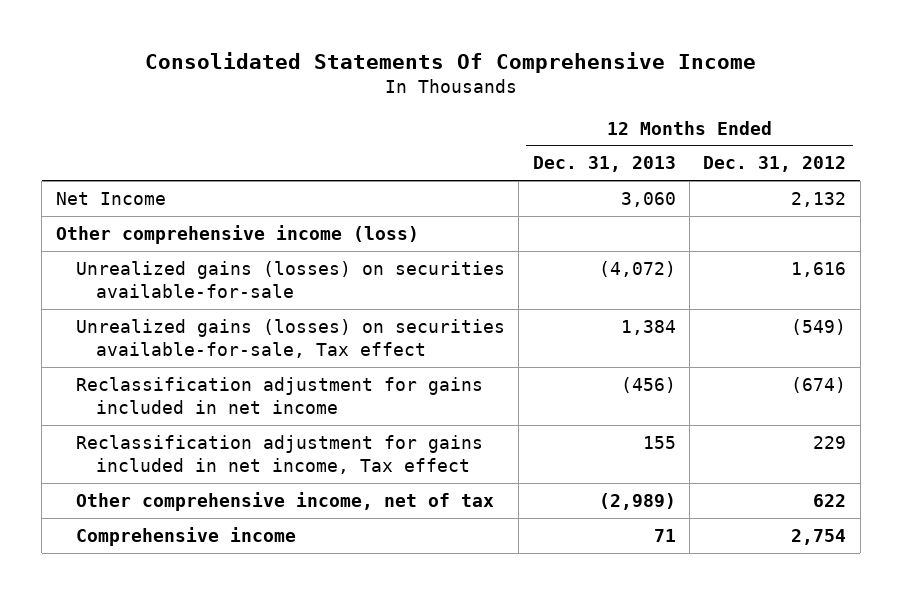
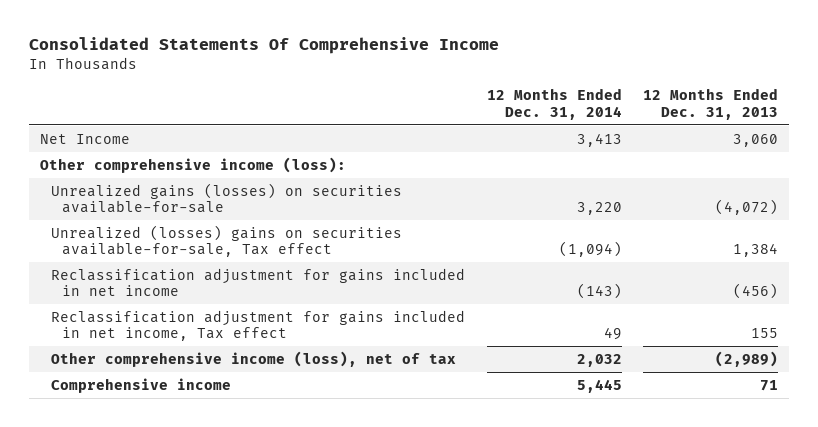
- | 12 Months Ended Dec. 31, 2013 | 12 Months Ended Dec. 31, 2012
+ | 12 Months Ended Dec. 31, 2014 | 12 Months Ended Dec. 31, 2013
- Other comprehensive income (loss)
+ Other comprehensive income (loss):
- Unrealized gains (losses) on securities available-for-sale, Tax effect | 1,384 | (549)
+ Unrealized (losses) gains on securities available-for-sale, Tax effect | (1,094) | 1,384
- Other comprehensive income, net of tax | (2,989) | 622
+ Other comprehensive income (loss), net of tax | 2,032 | (2,989)

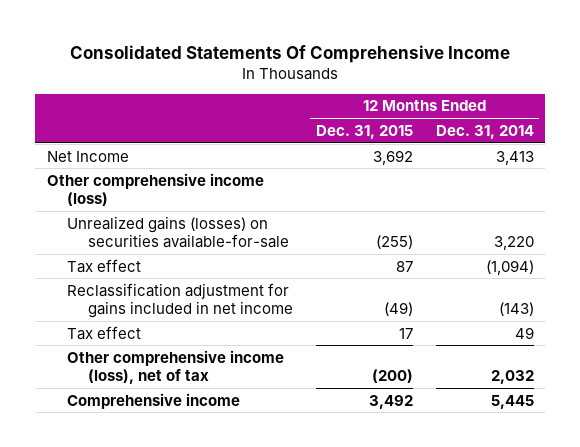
- | 12 Months Ended Dec. 31, 2014 | 12 Months Ended Dec. 31, 2013
+ | 12 Months Ended Dec. 31, 2015 | 12 Months Ended Dec. 31, 2014
- Other comprehensive income (loss):
+ Other comprehensive income (loss)
- Unrealized (losses) gains on securities available-for-sale, Tax effect | (1,094) | 1,384
+ Tax effect | 87 | (1,094)
- Reclassification adjustment for gains included in net income, Tax effect | 49 | 155
+ Tax effect | 17 | 49

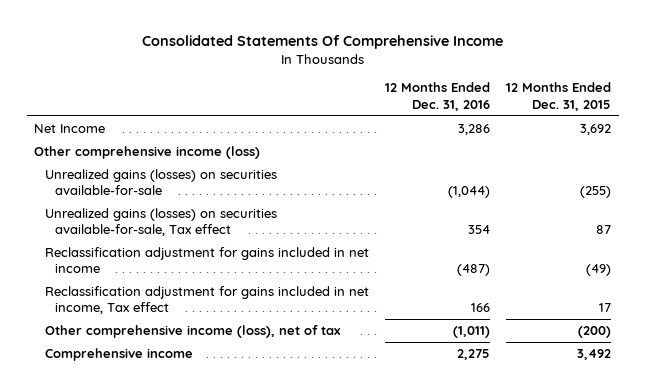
- | 12 Months Ended Dec. 31, 2015 | 12 Months Ended Dec. 31, 2014
+ | 12 Months Ended Dec. 31, 2016 | 12 Months Ended Dec. 31, 2015
- Tax effect | 87 | (1,094)
+ Unrealized gains (losses) on securities available-for-sale, Tax effect | 354 | 87
- Tax effect | 17 | 49
+ Reclassification adjustment for gains included in net income, Tax effect | 166 | 17

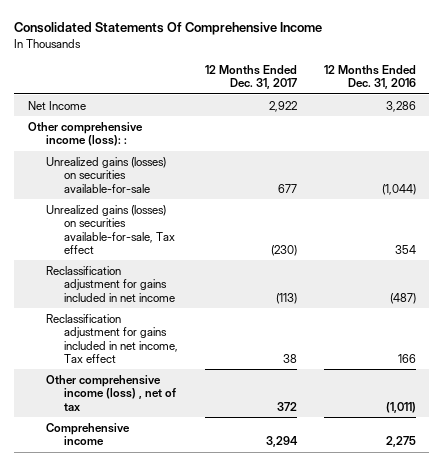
- | 12 Months Ended Dec. 31, 2016 | 12 Months Ended Dec. 31, 2015
+ | 12 Months Ended Dec. 31, 2017 | 12 Months Ended Dec. 31, 2016
- Other comprehensive income (loss)
+ Other comprehensive income (loss): :
- Other comprehensive income (loss), net of tax | (1,011) | (200)
+ Other comprehensive income (loss) , net of tax | 372 | (1,011)

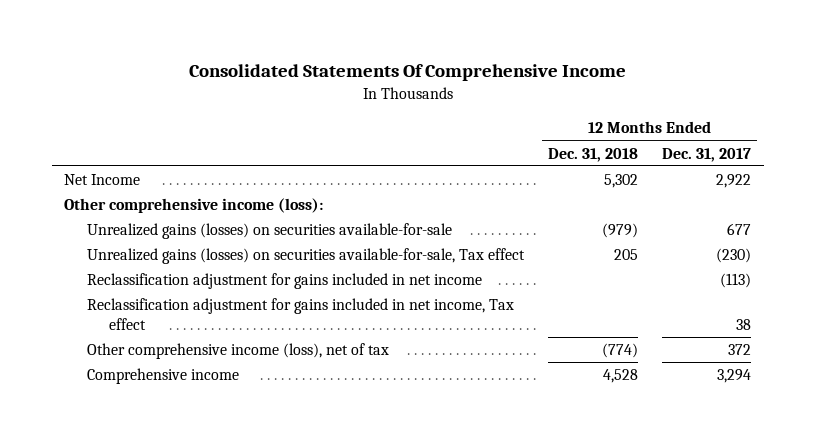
- | 12 Months Ended Dec. 31, 2017 | 12 Months Ended Dec. 31, 2016
+ | 12 Months Ended Dec. 31, 2018 | 12 Months Ended Dec. 31, 2017
- Other comprehensive income (loss): :
+ Other comprehensive income (loss):
- Other comprehensive income (loss) , net of tax | 372 | (1,011)
+ Other comprehensive income (loss), net of tax | (774) | 372

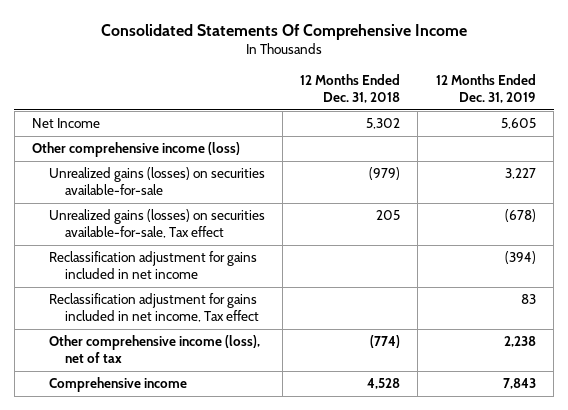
- | 12 Months Ended Dec. 31, 2018 | 12 Months Ended Dec. 31, 2017
+ | 12 Months Ended Dec. 31, 2018 | 12 Months Ended Dec. 31, 2019
- Other comprehensive income (loss):
+ Other comprehensive income (loss)

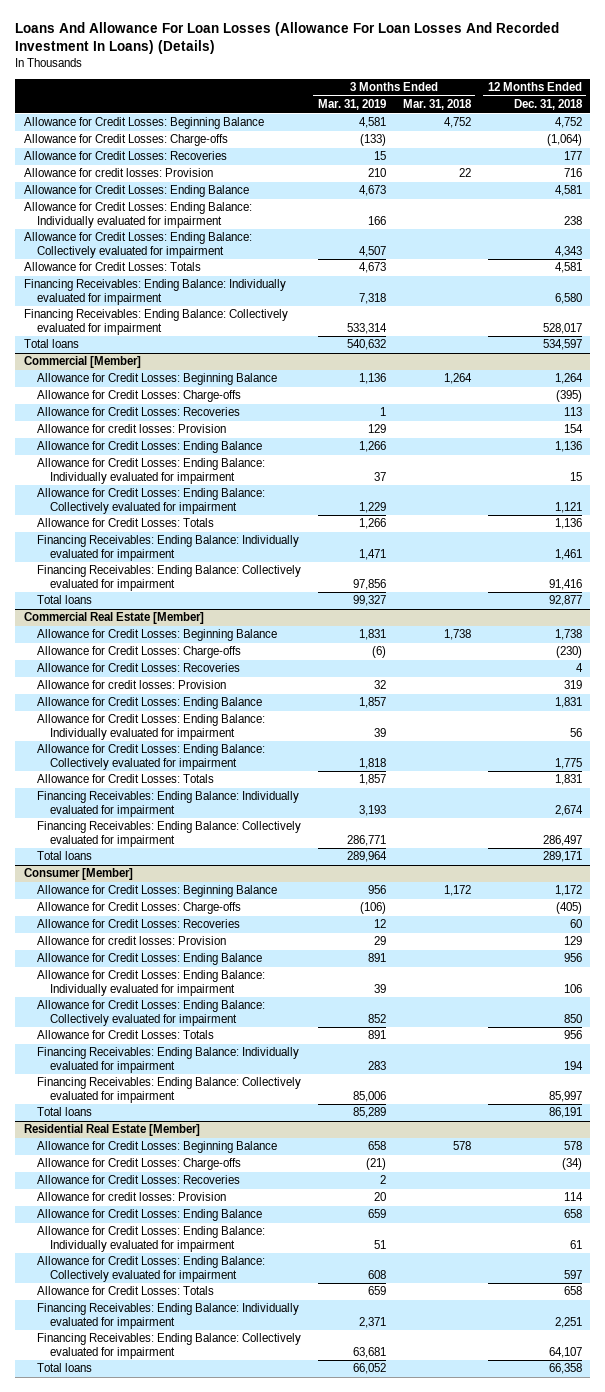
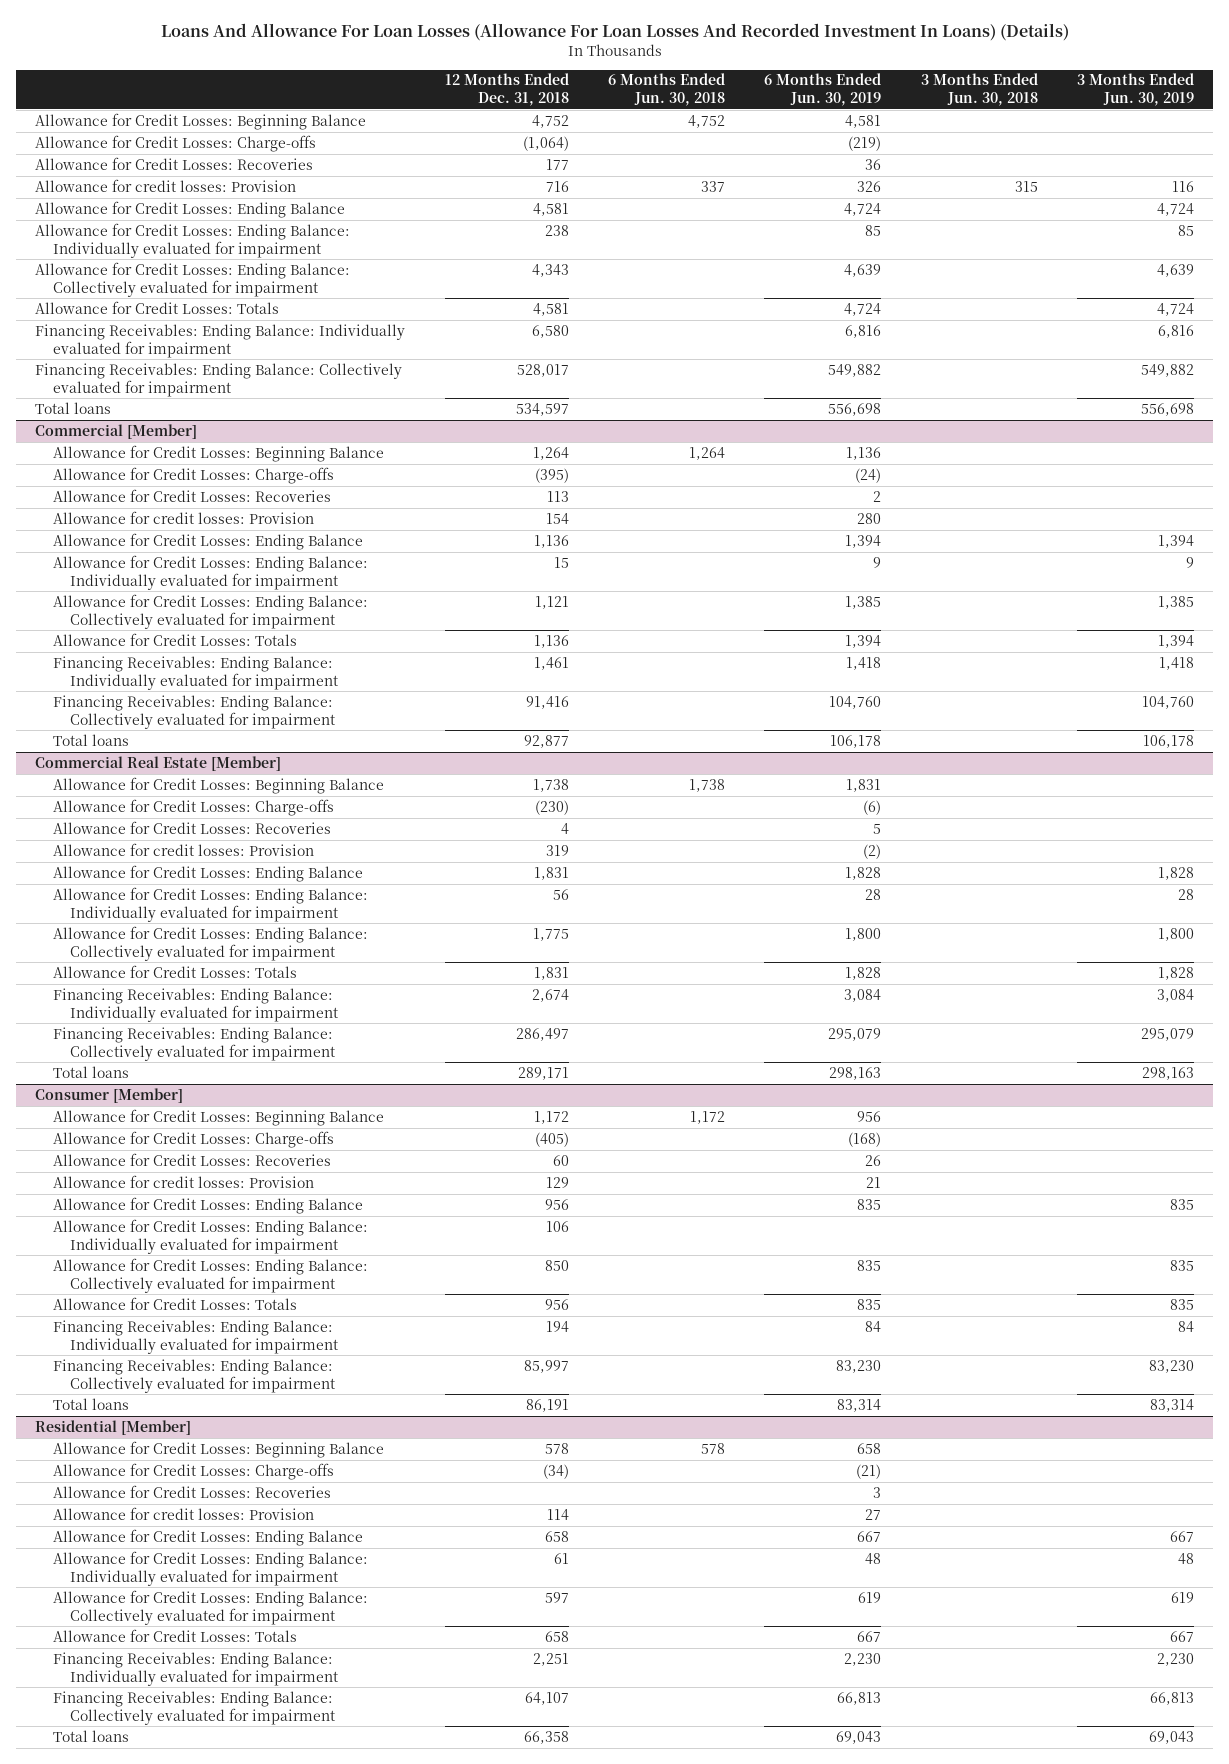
- | 3 Months Ended Mar. 31, 2019 | 3 Months Ended Mar. 31, 2018 | 12 Months Ended Dec. 31, 2018
+ | 12 Months Ended Dec. 31, 2018 | 6 Months Ended Jun. 30, 2018 | 6 Months Ended Jun. 30, 2019 | 3 Months Ended Jun. 30, 2018 | 3 Months Ended Jun. 30, 2019
- Residential Real Estate [Member]
+ Residential [Member]

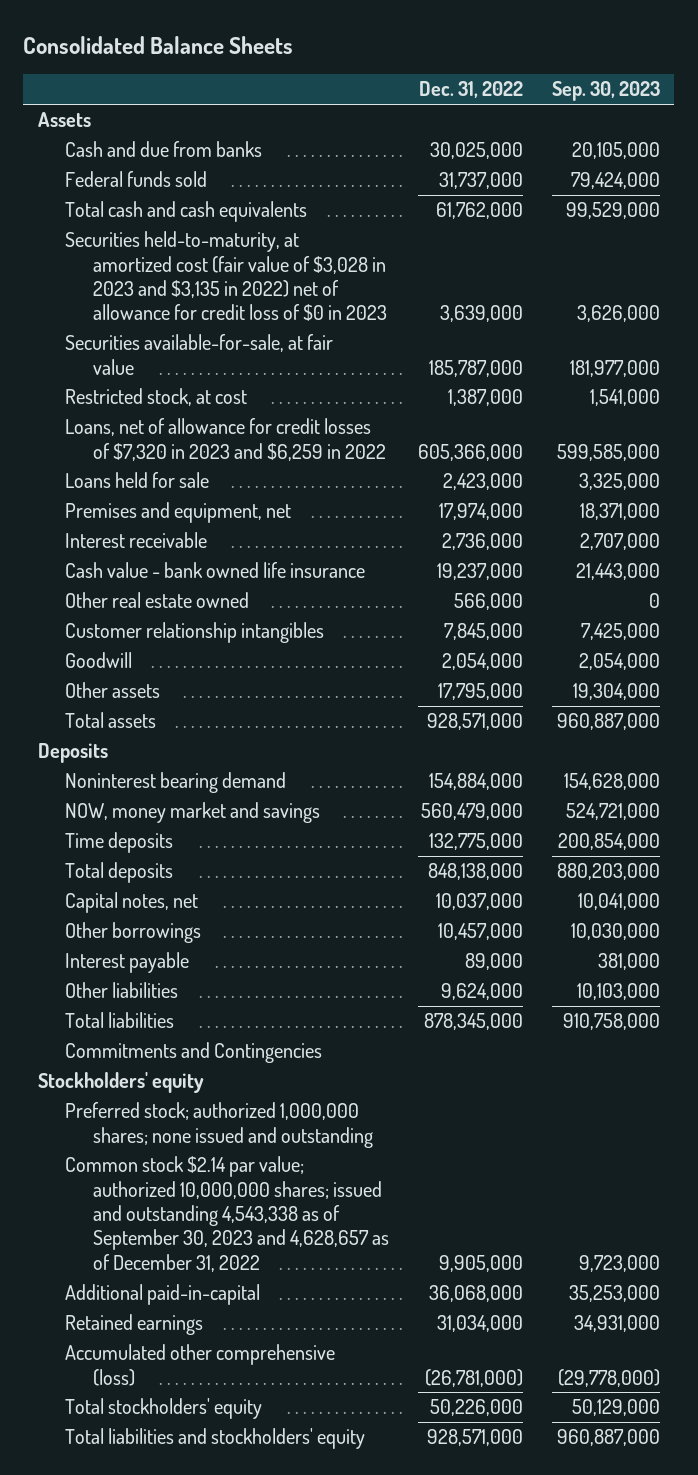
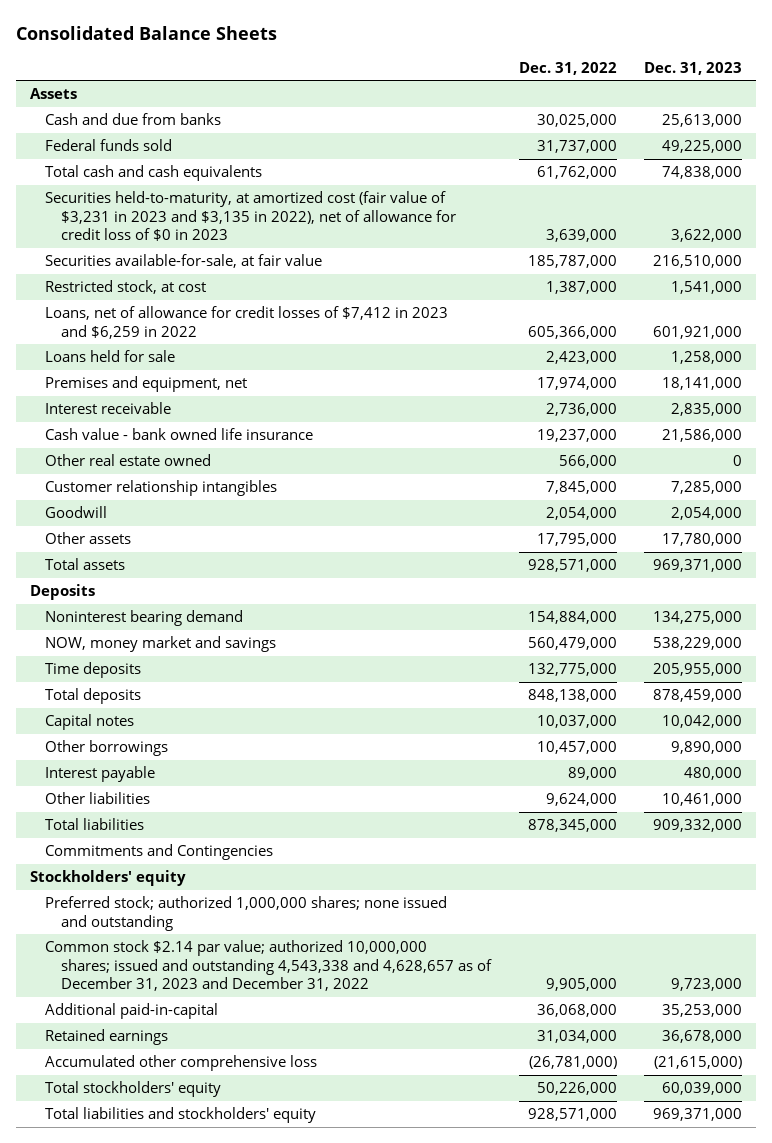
- | Dec. 31, 2022 | Sep. 30, 2023
+ | Dec. 31, 2022 | Dec. 31, 2023
- Securities held-to-maturity, at amortized cost (fair value of $3,028 in 2023 and $3,135 in 2022) net of allowance for credit loss of $0 in 2023 | 3,639,000 | 3,626,000
+ Securities held-to-maturity, at amortized cost (fair value of $3,231 in 2023 and $3,135 in 2022), net of allowance for credit loss of $0 in 2023 | 3,639,000 | 3,622,000
- Loans, net of allowance for credit losses of $7,320 in 2023 and $6,259 in 2022 | 605,366,000 | 599,585,000
+ Loans, net of allowance for credit losses of $7,412 in 2023 and $6,259 in 2022 | 605,366,000 | 601,921,000
- Capital notes, net | 10,037,000 | 10,041,000
+ Capital notes | 10,037,000 | 10,042,000
- Common stock $2.14 par value; authorized 10,000,000 shares; issued and outstanding 4,543,338 as of September 30, 2023 and 4,628,657 as of December 31, 2022 | 9,905,000 | 9,723,000
+ Common stock $2.14 par value; authorized 10,000,000 shares; issued and outstanding 4,543,338 and 4,628,657 as of December 31, 2023 and December 31, 2022 | 9,905,000 | 9,723,000
- Accumulated other comprehensive (loss) | (26,781,000) | (29,778,000)
+ Accumulated other comprehensive loss | (26,781,000) | (21,615,000)

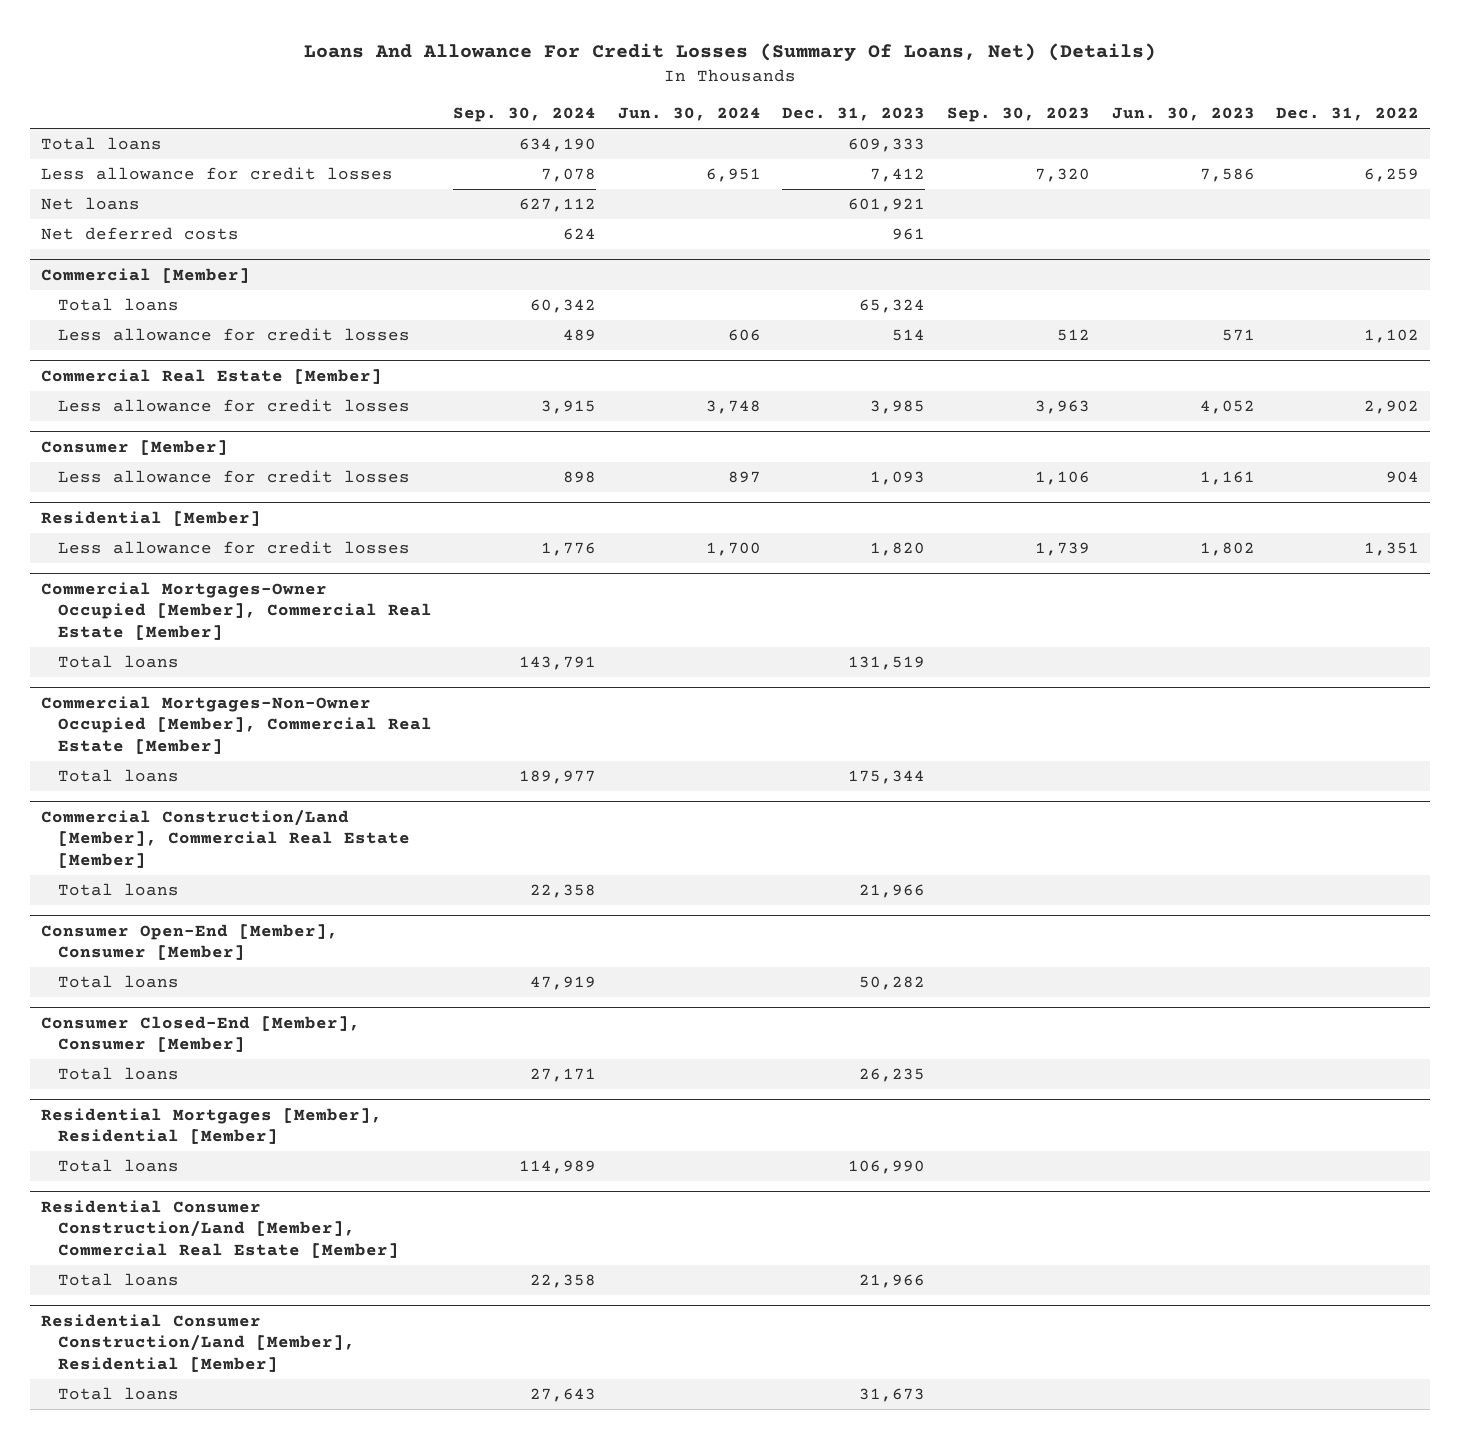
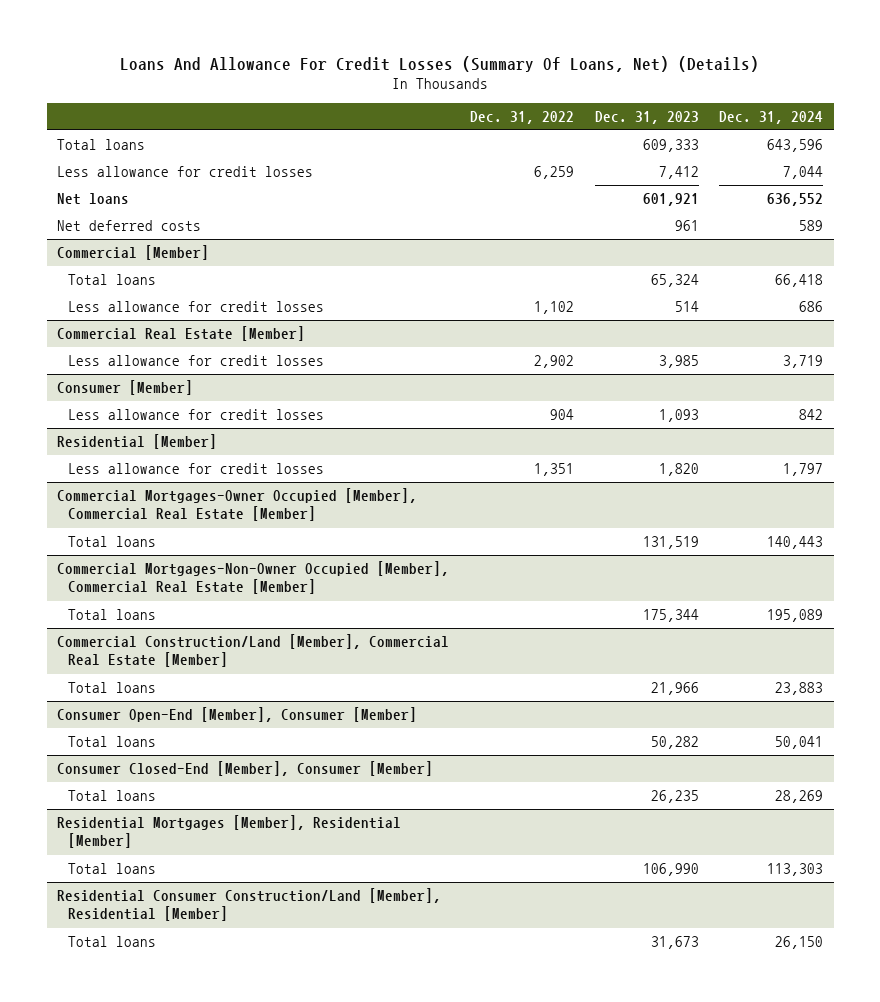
- | Sep. 30, 2024 | Jun. 30, 2024 | Dec. 31, 2023 | Sep. 30, 2023 | Jun. 30, 2023 | Dec. 31, 2022
+ | Dec. 31, 2022 | Dec. 31, 2023 | Dec. 31, 2024
- Residential Consumer Construction/Land [Member], Commercial Real Estate [Member]
- Total loans | 22,358 | | 21,966 | | |

